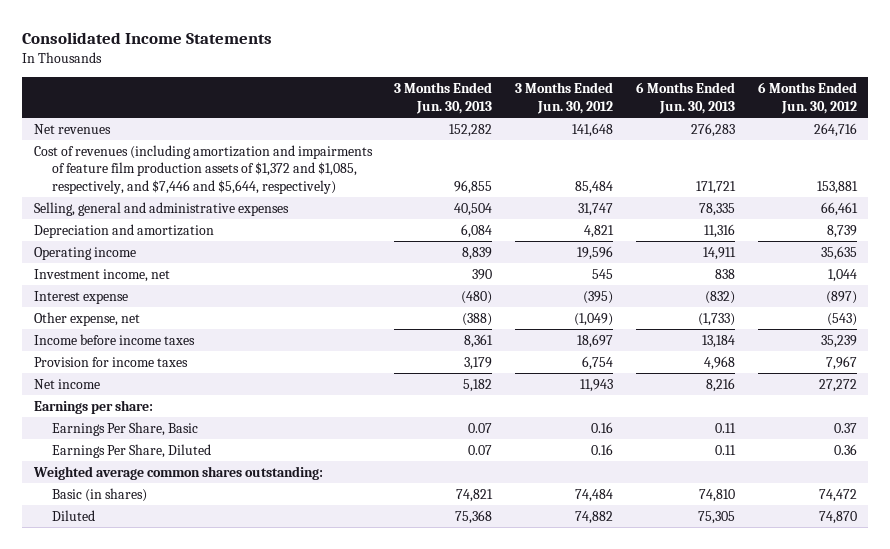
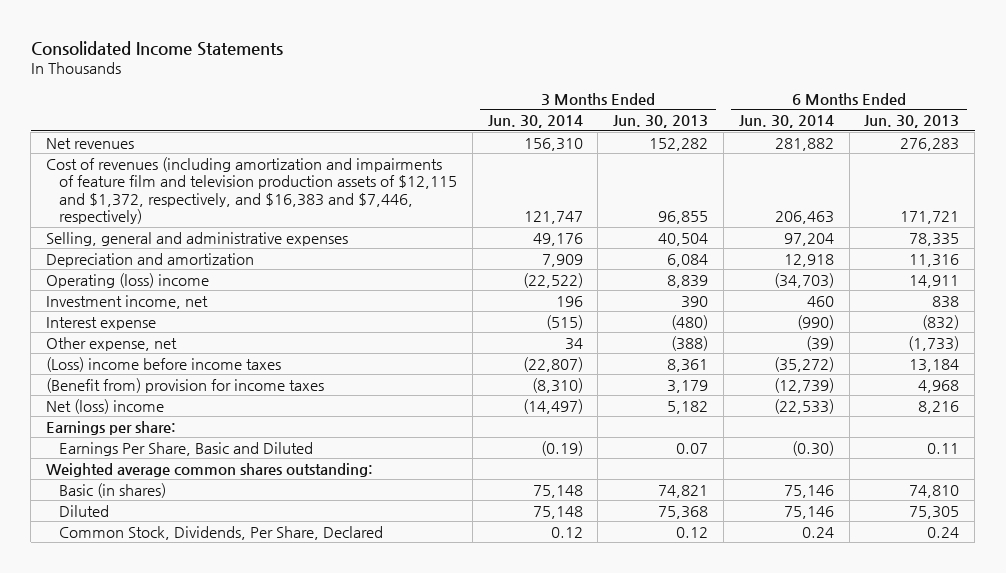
- | 3 Months Ended Jun. 30, 2013 | 3 Months Ended Jun. 30, 2012 | 6 Months Ended Jun. 30, 2013 | 6 Months Ended Jun. 30, 2012
+ | 3 Months Ended Jun. 30, 2014 | 3 Months Ended Jun. 30, 2013 | 6 Months Ended Jun. 30, 2014 | 6 Months Ended Jun. 30, 2013
- Cost of revenues (including amortization and impairments of feature film production assets of $1,372 and $1,085, respectively, and $7,446 and $5,644, respectively) | 96,855 | 85,484 | 171,721 | 153,881
+ Cost of revenues (including amortization and impairments of feature film and television production assets of $12,115 and $1,372, respectively, and $16,383 and $7,446, respectively) | 121,747 | 96,855 | 206,463 | 171,721
- Operating income | 8,839 | 19,596 | 14,911 | 35,635
+ Operating (loss) income | (22,522) | 8,839 | (34,703) | 14,911
- Income before income taxes | 8,361 | 18,697 | 13,184 | 35,239
- Provision for income taxes | 3,179 | 6,754 | 4,968 | 7,967
- Net income | 5,182 | 11,943 | 8,216 | 27,272
+ (Loss) income before income taxes | (22,807) | 8,361 | (35,272) | 13,184
+ (Benefit from) provision for income taxes | (8,310) | 3,179 | (12,739) | 4,968
+ Net (loss) income | (14,497) | 5,182 | (22,533) | 8,216
- Earnings Per Share, Basic | 0.07 | 0.16 | 0.11 | 0.37
- Earnings Per Share, Diluted | 0.07 | 0.16 | 0.11 | 0.36
+ Earnings Per Share, Basic and Diluted | (0.19) | 0.07 | (0.30) | 0.11
+ Common Stock, Dividends, Per Share, Declared | 0.12 | 0.12 | 0.24 | 0.24

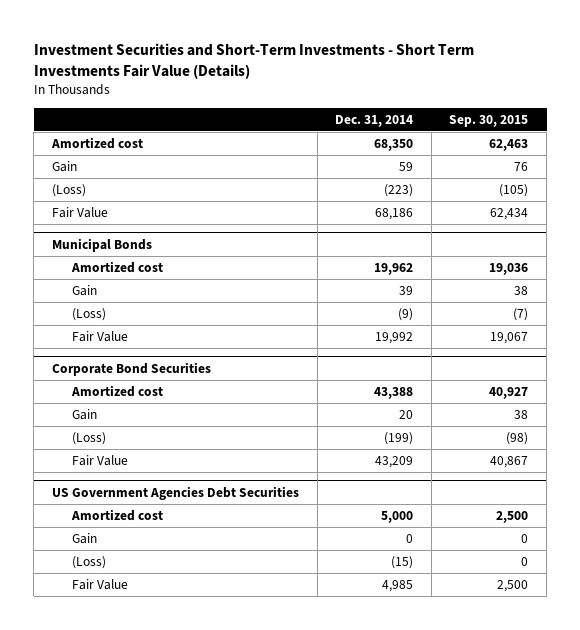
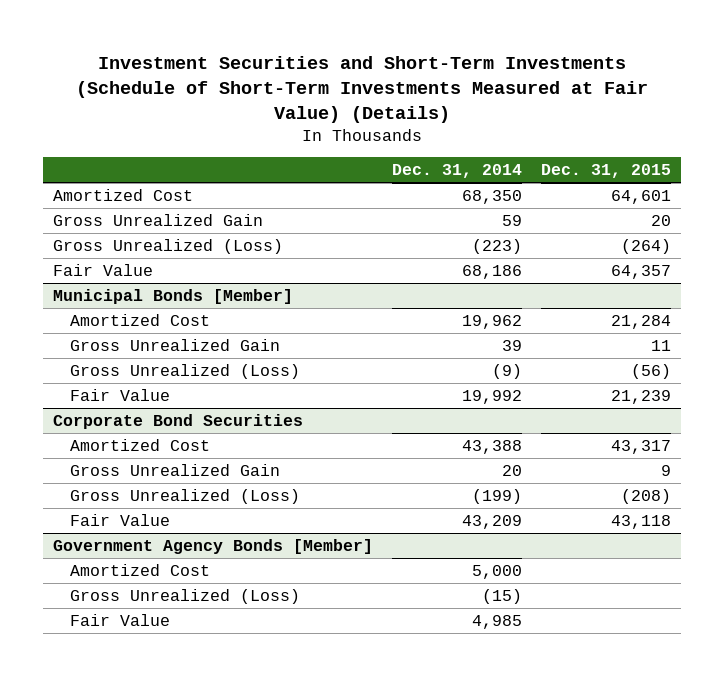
- Investment Securities and Short-Term Investments - Short Term Investments Fair Value (Details)
+ Investment Securities and Short-Term Investments (Schedule of Short-Term Investments Measured at Fair Value) (Details)
- | Dec. 31, 2014 | Sep. 30, 2015
+ | Dec. 31, 2014 | Dec. 31, 2015
- Amortized cost | 68,350 | 62,463
- Gain | 59 | 76
- (Loss) | (223) | (105)
+ Amortized Cost | 68,350 | 64,601
+ Gross Unrealized Gain | 59 | 20
+ Gross Unrealized (Loss) | (223) | (264)
- Municipal Bonds
- Amortized cost | 19,962 | 19,036
- Gain | 39 | 38
- (Loss) | (9) | (7)
+ Municipal Bonds [Member]
+ Amortized Cost | 19,962 | 21,284
+ Gross Unrealized Gain | 39 | 11
+ Gross Unrealized (Loss) | (9) | (56)
@ Corporate Bond Securities
- Amortized cost | 43,388 | 40,927
- Gain | 20 | 38
- (Loss) | (199) | (98)
+ Amortized Cost | 43,388 | 43,317
+ Gross Unrealized Gain | 20 | 9
+ Gross Unrealized (Loss) | (199) | (208)
- US Government Agencies Debt Securities
- Amortized cost | 5,000 | 2,500
- Gain | 0 | 0
- (Loss) | (15) | 0
+ Government Agency Bonds [Member]
+ Amortized Cost | 5,000 |
+ Gross Unrealized (Loss) | (15) |

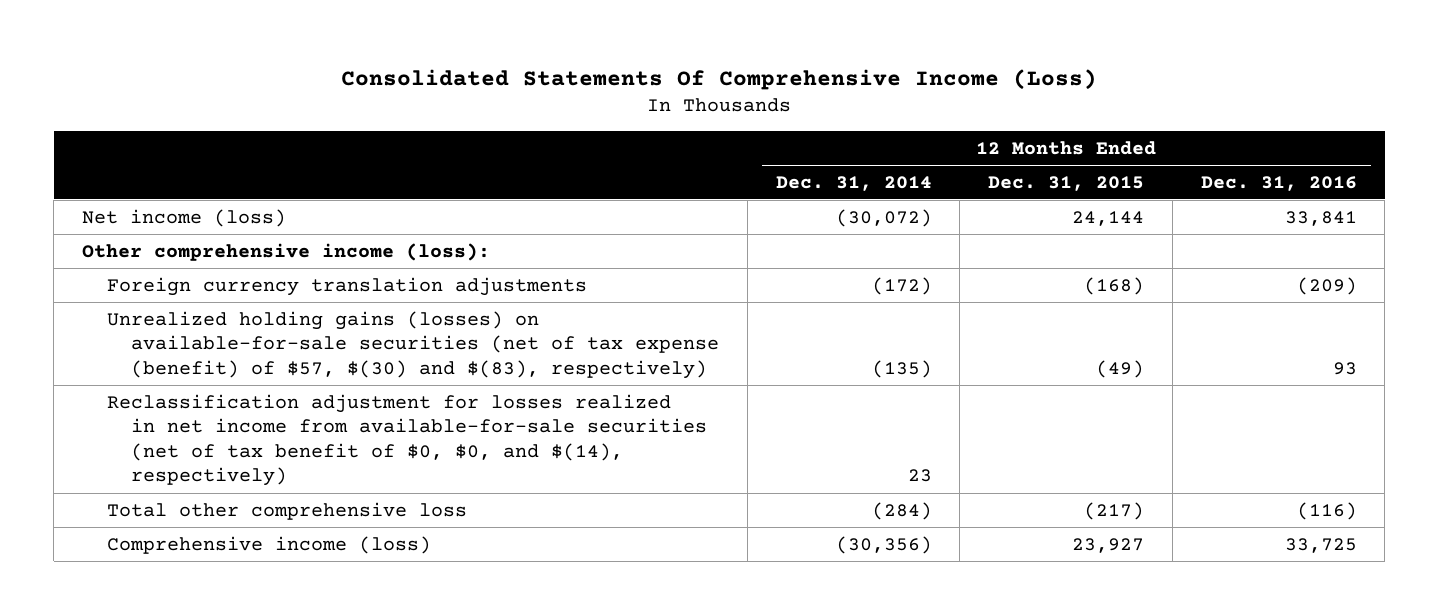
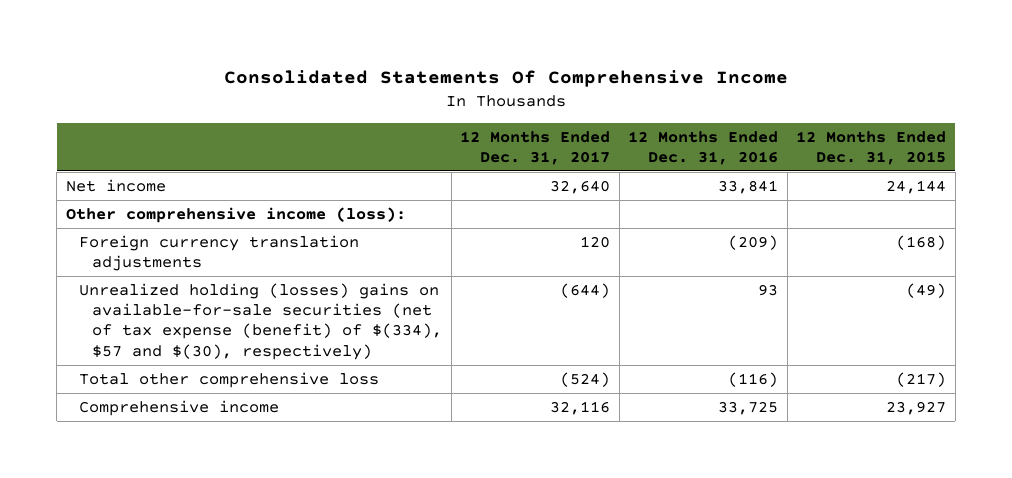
- Consolidated Statements Of Comprehensive Income (Loss)
+ Consolidated Statements Of Comprehensive Income
- | 12 Months Ended Dec. 31, 2014 | 12 Months Ended Dec. 31, 2015 | 12 Months Ended Dec. 31, 2016
+ | 12 Months Ended Dec. 31, 2017 | 12 Months Ended Dec. 31, 2016 | 12 Months Ended Dec. 31, 2015
- Net income (loss) | (30,072) | 24,144 | 33,841
+ Net income | 32,640 | 33,841 | 24,144
- Unrealized holding gains (losses) on available-for-sale securities (net of tax expense (benefit) of $57, $(30) and $(83), respectively) | (135) | (49) | 93
- Reclassification adjustment for losses realized in net income from available-for-sale securities (net of tax benefit of $0, $0, and $(14), respectively) | 23 | |
+ Unrealized holding (losses) gains on available-for-sale securities (net of tax expense (benefit) of $(334), $57 and $(30), respectively) | (644) | 93 | (49)
- Comprehensive income (loss) | (30,356) | 23,927 | 33,725
+ Comprehensive income | 32,116 | 33,725 | 23,927

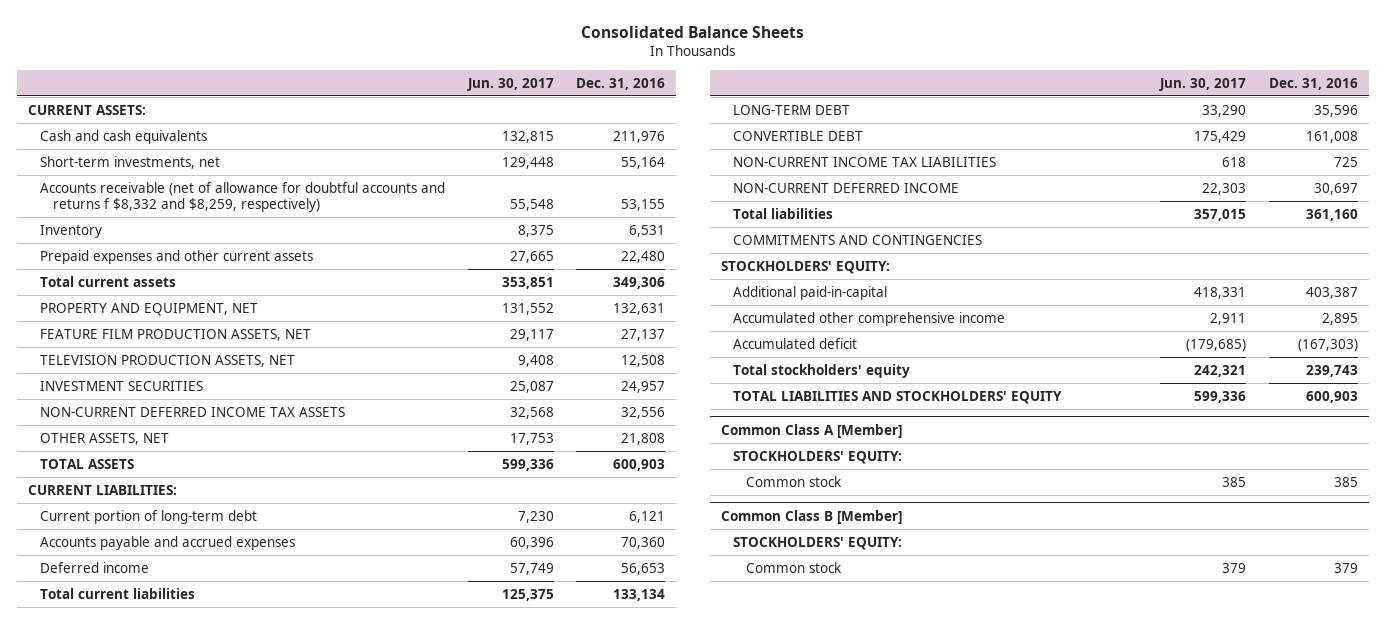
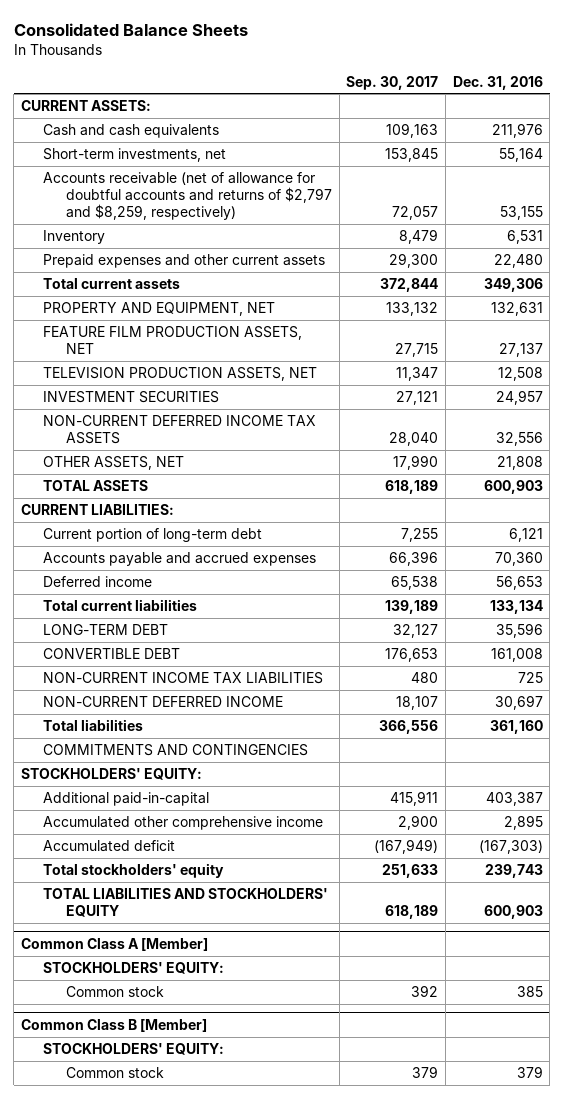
- | Jun. 30, 2017 | Dec. 31, 2016
+ | Sep. 30, 2017 | Dec. 31, 2016
- Accounts receivable (net of allowance for doubtful accounts and returns f $8,332 and $8,259, respectively) | 55,548 | 53,155
+ Accounts receivable (net of allowance for doubtful accounts and returns of $2,797 and $8,259, respectively) | 72,057 | 53,155

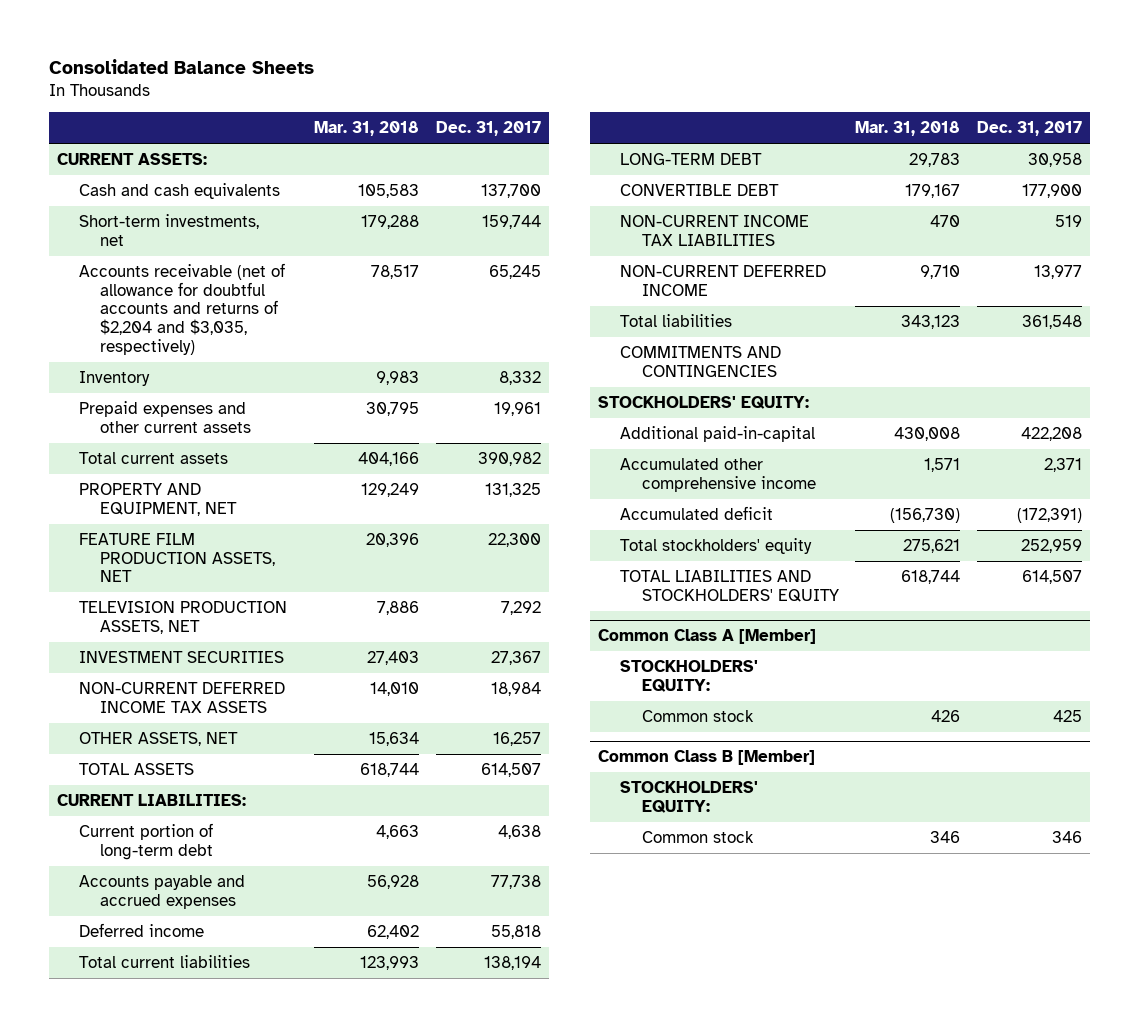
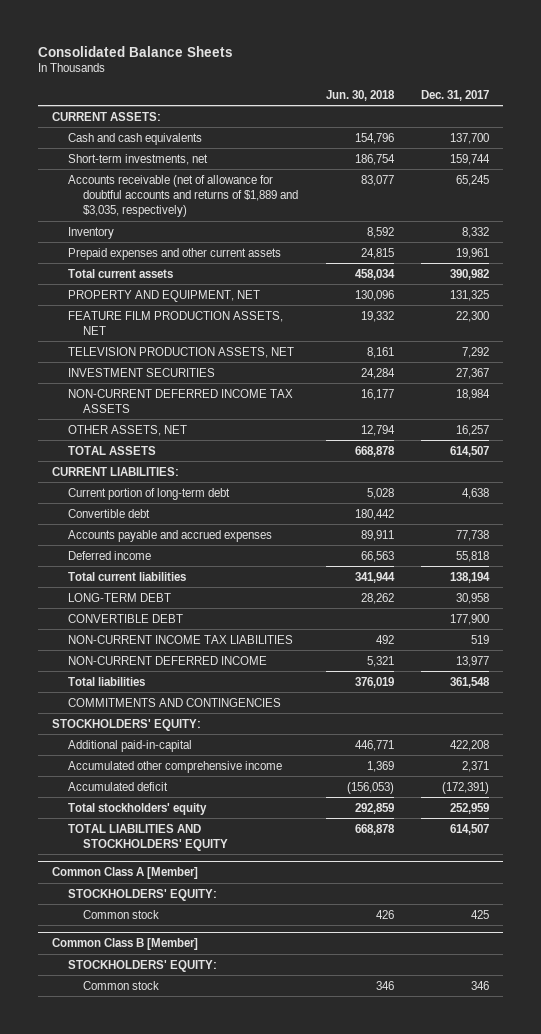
- | Mar. 31, 2018 | Dec. 31, 2017
+ | Jun. 30, 2018 | Dec. 31, 2017
- Accounts receivable (net of allowance for doubtful accounts and returns of $2,204 and $3,035, respectively) | 78,517 | 65,245
+ Accounts receivable (net of allowance for doubtful accounts and returns of $1,889 and $3,035, respectively) | 83,077 | 65,245
+ Convertible debt | 180,442 |

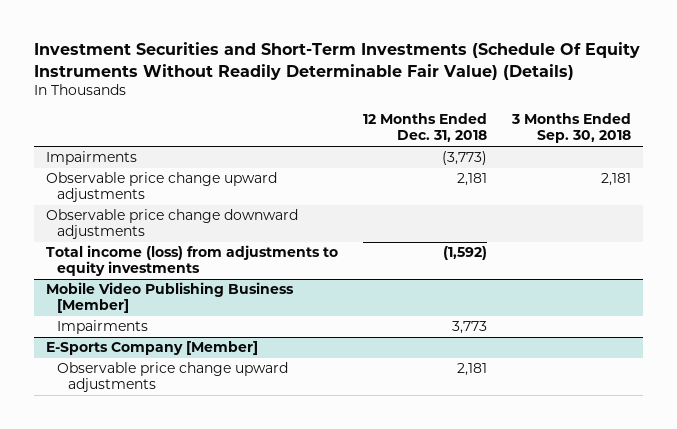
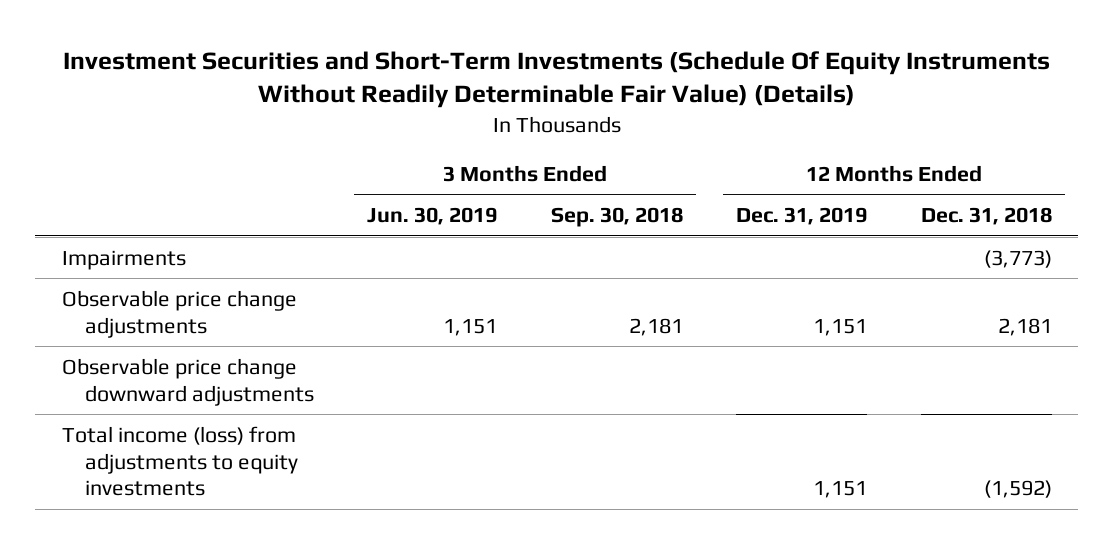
- | 12 Months Ended Dec. 31, 2018 | 3 Months Ended Sep. 30, 2018
+ | 3 Months Ended Jun. 30, 2019 | 3 Months Ended Sep. 30, 2018 | 12 Months Ended Dec. 31, 2019 | 12 Months Ended Dec. 31, 2018
- Observable price change upward adjustments | 2,181 | 2,181
+ Observable price change adjustments | 1,151 | 2,181 | 1,151 | 2,181
- Mobile Video Publishing Business [Member]
- Impairments | 3,773 |
- E-Sports Company [Member]
- Observable price change upward adjustments | 2,181 |

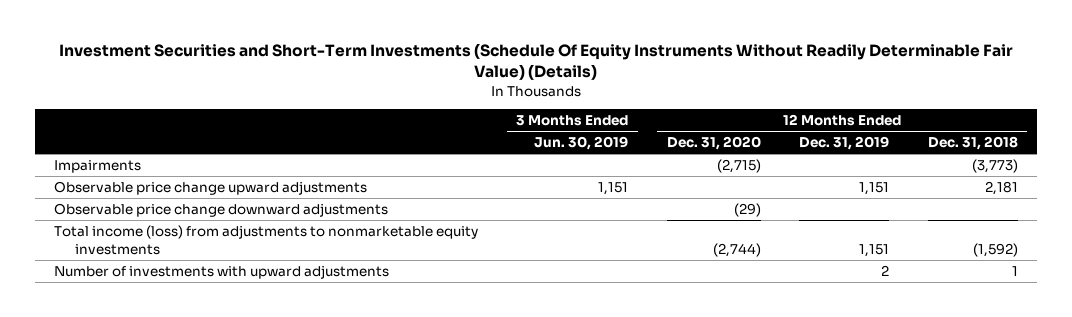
- | 3 Months Ended Jun. 30, 2019 | 3 Months Ended Sep. 30, 2018 | 12 Months Ended Dec. 31, 2019 | 12 Months Ended Dec. 31, 2018
+ | 3 Months Ended Jun. 30, 2019 | 12 Months Ended Dec. 31, 2020 | 12 Months Ended Dec. 31, 2019 | 12 Months Ended Dec. 31, 2018
- Observable price change adjustments | 1,151 | 2,181 | 1,151 | 2,181
+ Observable price change upward adjustments | 1,151 | | 1,151 | 2,181
- Total income (loss) from adjustments to equity investments | | | 1,151 | (1,592)
+ Total income (loss) from adjustments to nonmarketable equity investments | | (2,744) | 1,151 | (1,592)
+ Number of investments with upward adjustments | | | 2 | 1

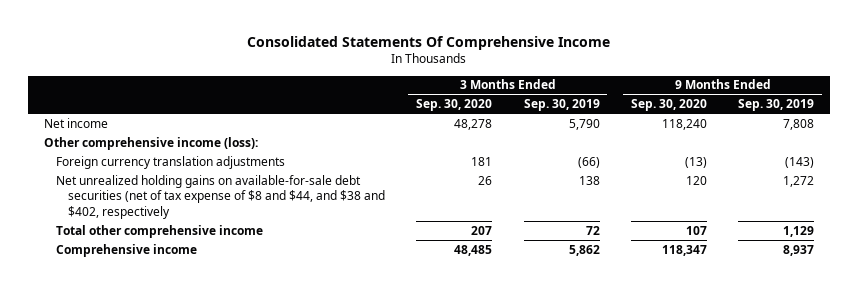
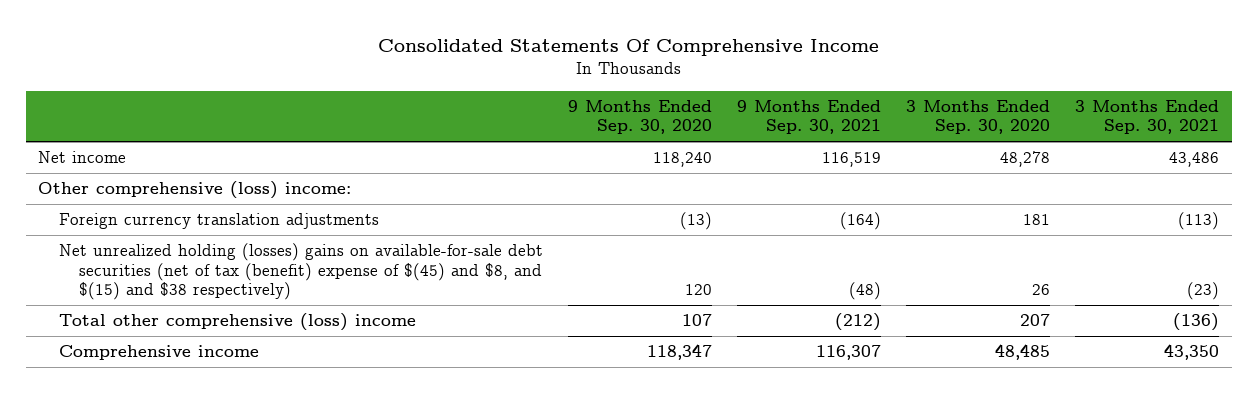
- | 3 Months Ended Sep. 30, 2020 | 3 Months Ended Sep. 30, 2019 | 9 Months Ended Sep. 30, 2020 | 9 Months Ended Sep. 30, 2019
+ | 9 Months Ended Sep. 30, 2020 | 9 Months Ended Sep. 30, 2021 | 3 Months Ended Sep. 30, 2020 | 3 Months Ended Sep. 30, 2021
- Other comprehensive income (loss):
+ Other comprehensive (loss) income:
- Net unrealized holding gains on available-for-sale debt securities (net of tax expense of $8 and $44, and $38 and $402, respectively | 26 | 138 | 120 | 1,272
- Total other comprehensive income | 207 | 72 | 107 | 1,129
+ Net unrealized holding (losses) gains on available-for-sale debt securities (net of tax (benefit) expense of $(45) and $8, and $(15) and $38 respectively) | 120 | (48) | 26 | (23)
+ Total other comprehensive (loss) income | 107 | (212) | 207 | (136)

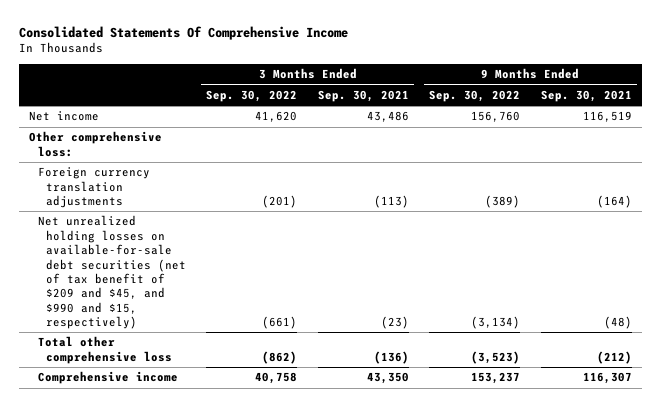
- | 9 Months Ended Sep. 30, 2020 | 9 Months Ended Sep. 30, 2021 | 3 Months Ended Sep. 30, 2020 | 3 Months Ended Sep. 30, 2021
+ | 3 Months Ended Sep. 30, 2022 | 3 Months Ended Sep. 30, 2021 | 9 Months Ended Sep. 30, 2022 | 9 Months Ended Sep. 30, 2021
- Other comprehensive (loss) income:
+ Other comprehensive loss:
- Net unrealized holding (losses) gains on available-for-sale debt securities (net of tax (benefit) expense of $(45) and $8, and $(15) and $38 respectively) | 120 | (48) | 26 | (23)
- Total other comprehensive (loss) income | 107 | (212) | 207 | (136)
+ Net unrealized holding losses on available-for-sale debt securities (net of tax benefit of $209 and $45, and $990 and $15, respectively) | (661) | (23) | (3,134) | (48)
+ Total other comprehensive loss | (862) | (136) | (3,523) | (212)

